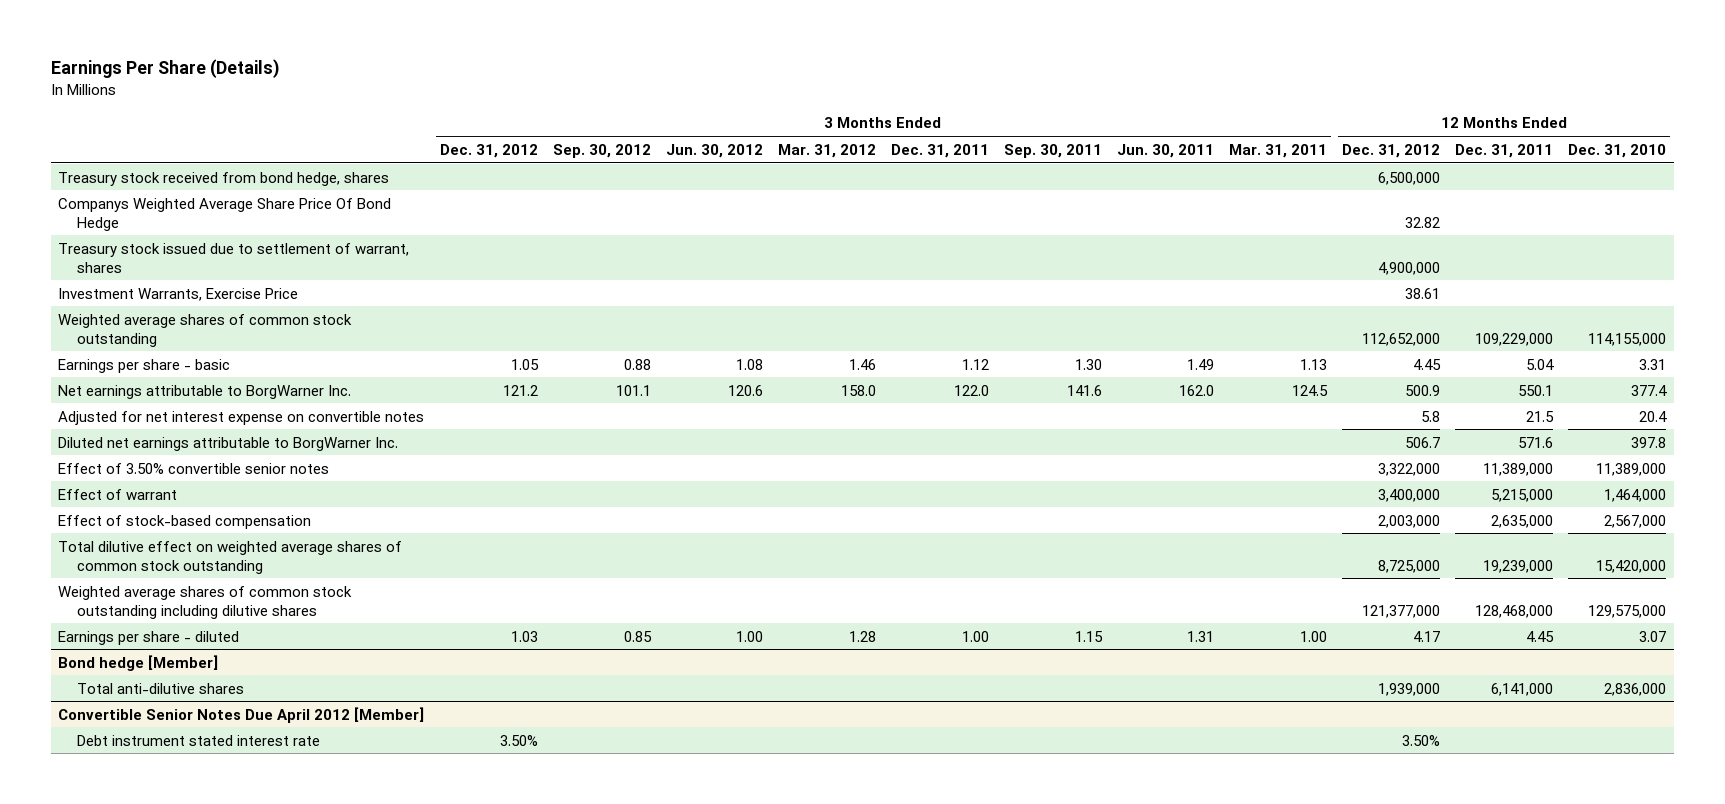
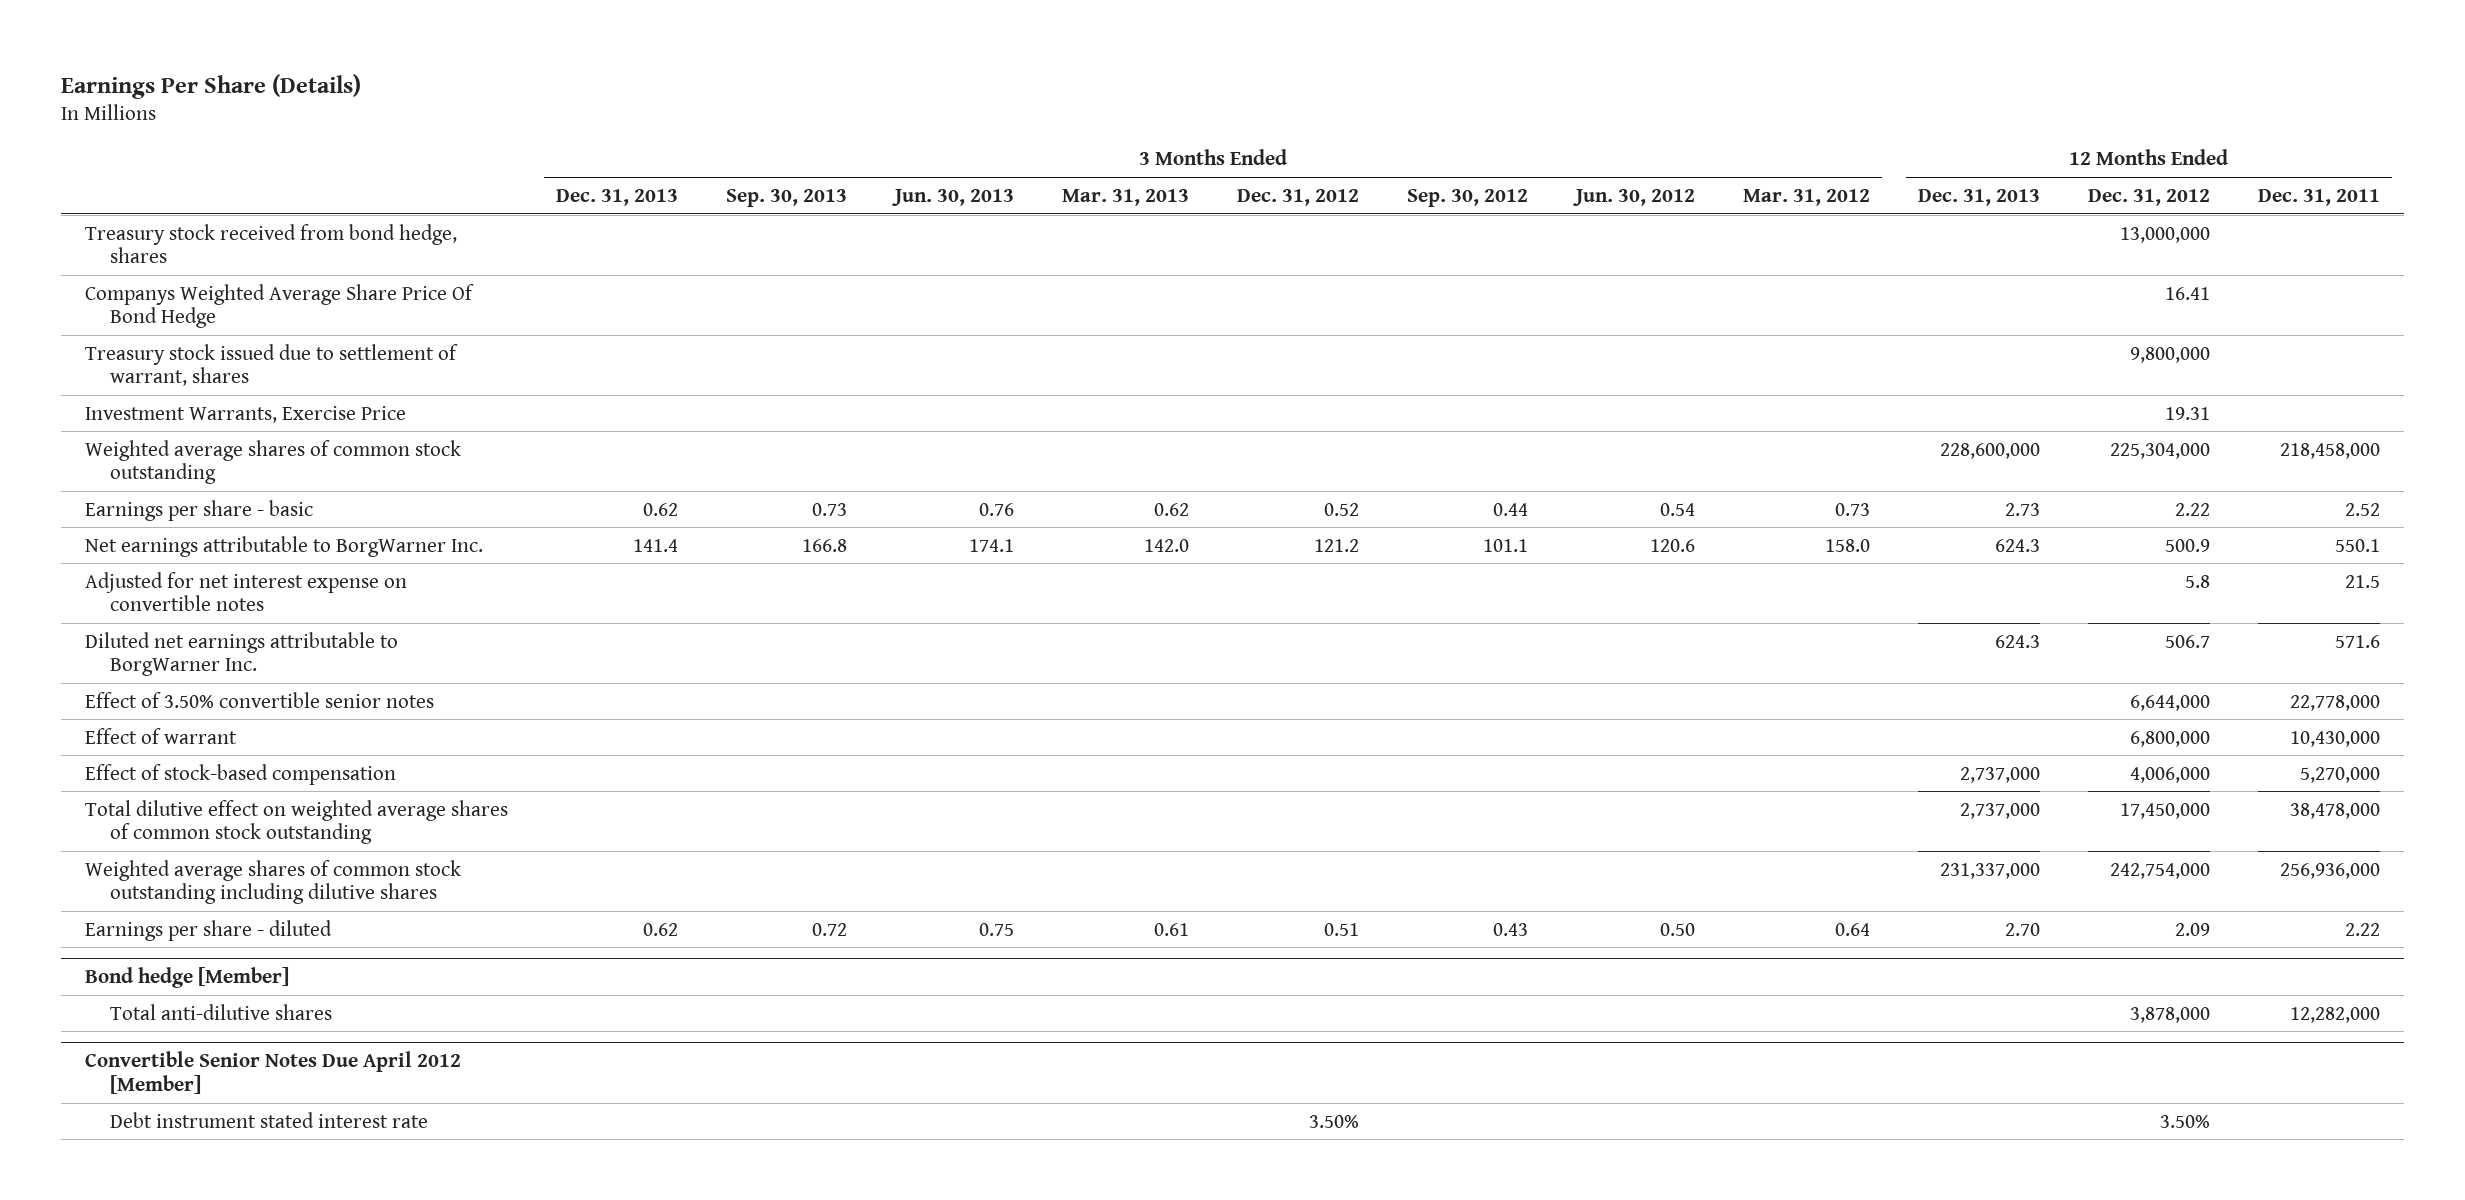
- | 3 Months Ended Dec. 31, 2012 | 3 Months Ended Sep. 30, 2012 | 3 Months Ended Jun. 30, 2012 | 3 Months Ended Mar. 31, 2012 | 3 Months Ended Dec. 31, 2011 | 3 Months Ended Sep. 30, 2011 | 3 Months Ended Jun. 30, 2011 | 3 Months Ended Mar. 31, 2011 | 12 Months Ended Dec. 31, 2012 | 12 Months Ended Dec. 31, 2011 | 12 Months Ended Dec. 31, 2010
+ | 3 Months Ended Dec. 31, 2013 | 3 Months Ended Sep. 30, 2013 | 3 Months Ended Jun. 30, 2013 | 3 Months Ended Mar. 31, 2013 | 3 Months Ended Dec. 31, 2012 | 3 Months Ended Sep. 30, 2012 | 3 Months Ended Jun. 30, 2012 | 3 Months Ended Mar. 31, 2012 | 12 Months Ended Dec. 31, 2013 | 12 Months Ended Dec. 31, 2012 | 12 Months Ended Dec. 31, 2011
- Treasury stock received from bond hedge, shares | | | | | | | | | 6,500,000 | |
- Companys Weighted Average Share Price Of Bond Hedge | | | | | | | | | 32.82 | |
- Treasury stock issued due to settlement of warrant, shares | | | | | | | | | 4,900,000 | |
- Investment Warrants, Exercise Price | | | | | | | | | 38.61 | |
- Weighted average shares of common stock outstanding | | | | | | | | | 112,652,000 | 109,229,000 | 114,155,000
- Earnings per share - basic | 1.05 | 0.88 | 1.08 | 1.46 | 1.12 | 1.30 | 1.49 | 1.13 | 4.45 | 5.04 | 3.31
+ Treasury stock received from bond hedge, shares | | | | | | | | | | 13,000,000 |
+ Companys Weighted Average Share Price Of Bond Hedge | | | | | | | | | | 16.41 |
+ Treasury stock issued due to settlement of warrant, shares | | | | | | | | | | 9,800,000 |
+ Investment Warrants, Exercise Price | | | | | | | | | | 19.31 |
+ Weighted average shares of common stock outstanding | | | | | | | | | 228,600,000 | 225,304,000 | 218,458,000
+ Earnings per share - basic | 0.62 | 0.73 | 0.76 | 0.62 | 0.52 | 0.44 | 0.54 | 0.73 | 2.73 | 2.22 | 2.52
- Effect of 3.50% convertible senior notes | | | | | | | | | 3,322,000 | 11,389,000 | 11,389,000
- Effect of warrant | | | | | | | | | 3,400,000 | 5,215,000 | 1,464,000
- Effect of stock-based compensation | | | | | | | | | 2,003,000 | 2,635,000 | 2,567,000
- Total dilutive effect on weighted average shares of common stock outstanding | | | | | | | | | 8,725,000 | 19,239,000 | 15,420,000
- Weighted average shares of common stock outstanding including dilutive shares | | | | | | | | | 121,377,000 | 128,468,000 | 129,575,000
- Earnings per share - diluted | 1.03 | 0.85 | 1.00 | 1.28 | 1.00 | 1.15 | 1.31 | 1.00 | 4.17 | 4.45 | 3.07
+ Effect of 3.50% convertible senior notes | | | | | | | | | | 6,644,000 | 22,778,000
+ Effect of warrant | | | | | | | | | | 6,800,000 | 10,430,000
+ Effect of stock-based compensation | | | | | | | | | 2,737,000 | 4,006,000 | 5,270,000
+ Total dilutive effect on weighted average shares of common stock outstanding | | | | | | | | | 2,737,000 | 17,450,000 | 38,478,000
+ Weighted average shares of common stock outstanding including dilutive shares | | | | | | | | | 231,337,000 | 242,754,000 | 256,936,000
+ Earnings per share - diluted | 0.62 | 0.72 | 0.75 | 0.61 | 0.51 | 0.43 | 0.50 | 0.64 | 2.70 | 2.09 | 2.22
@ Bond hedge [Member]
- Total anti-dilutive shares | | | | | | | | | 1,939,000 | 6,141,000 | 2,836,000
+ Total anti-dilutive shares | | | | | | | | | | 3,878,000 | 12,282,000

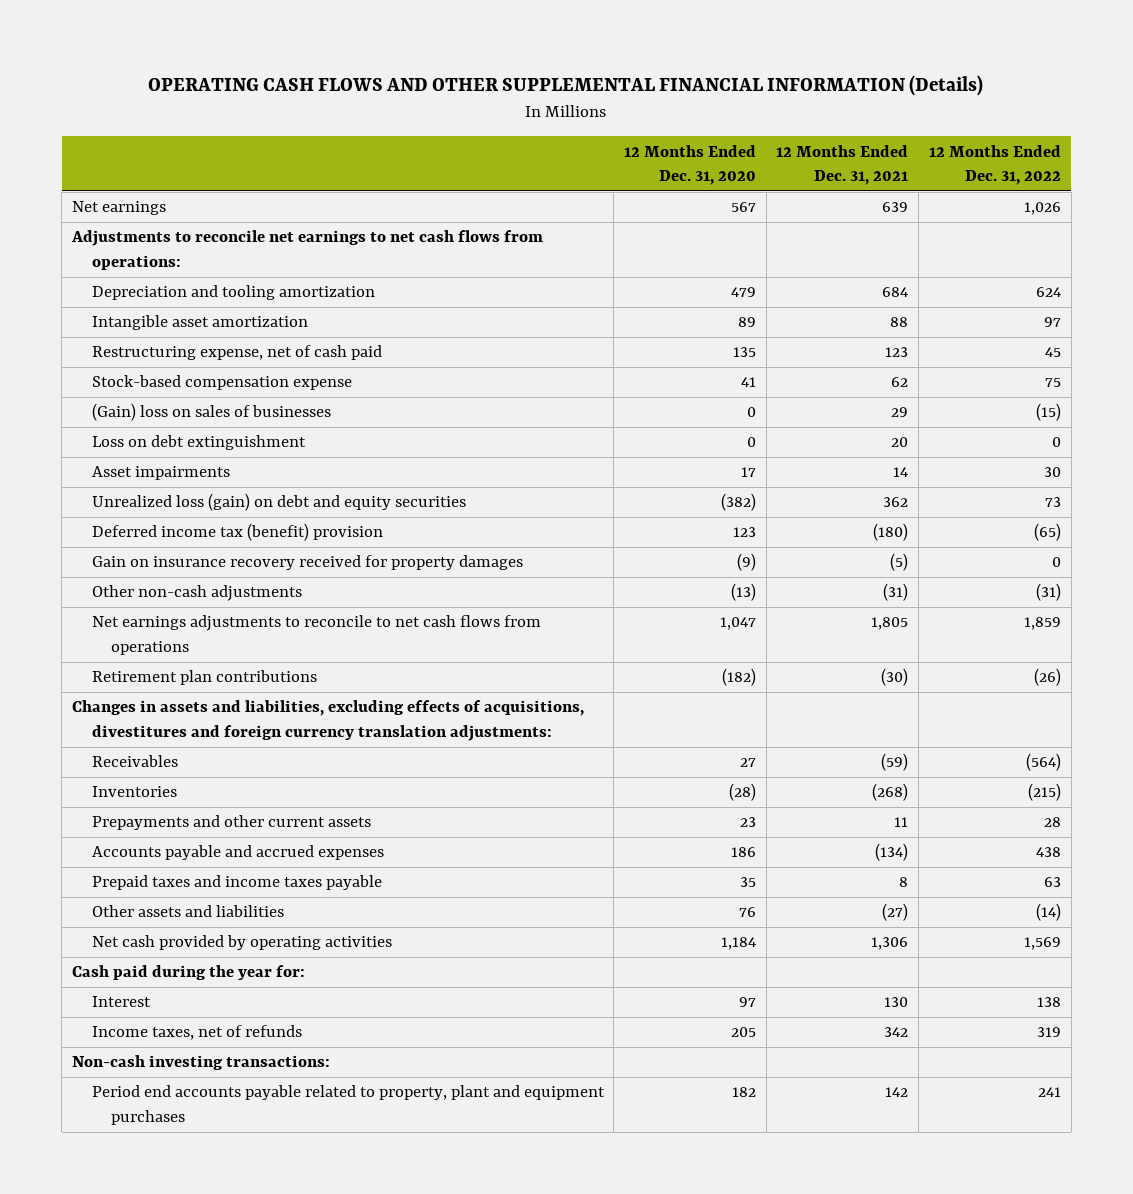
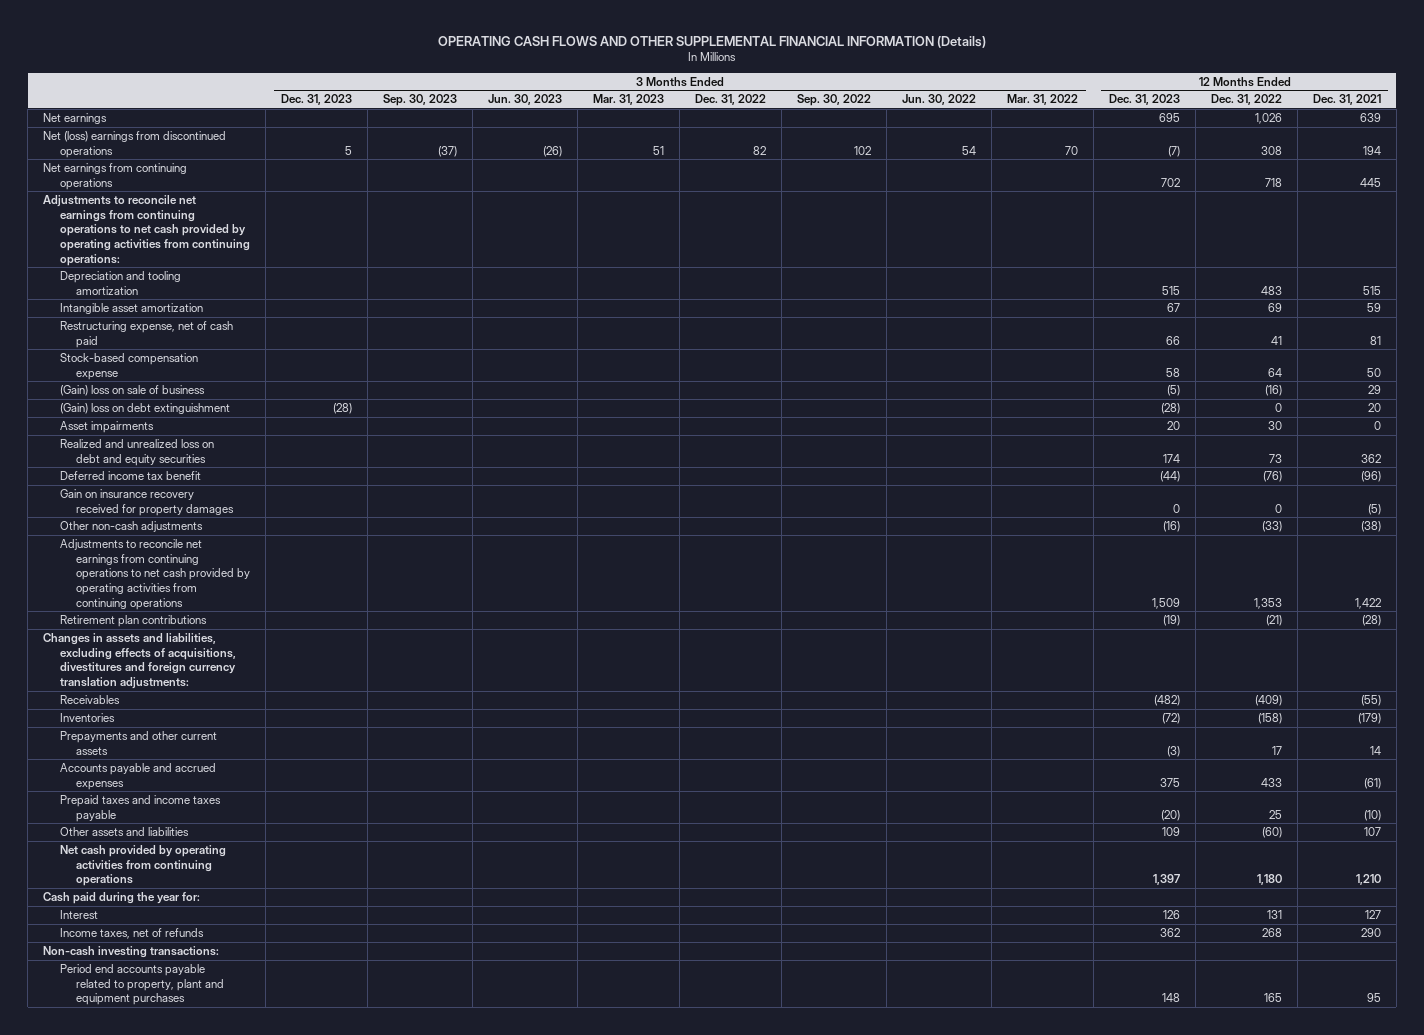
- | 12 Months Ended Dec. 31, 2020 | 12 Months Ended Dec. 31, 2021 | 12 Months Ended Dec. 31, 2022
+ | 3 Months Ended Dec. 31, 2023 | 3 Months Ended Sep. 30, 2023 | 3 Months Ended Jun. 30, 2023 | 3 Months Ended Mar. 31, 2023 | 3 Months Ended Dec. 31, 2022 | 3 Months Ended Sep. 30, 2022 | 3 Months Ended Jun. 30, 2022 | 3 Months Ended Mar. 31, 2022 | 12 Months Ended Dec. 31, 2023 | 12 Months Ended Dec. 31, 2022 | 12 Months Ended Dec. 31, 2021
- Adjustments to reconcile net earnings to net cash flows from operations:
- Depreciation and tooling amortization | 479 | 684 | 624
- Intangible asset amortization | 89 | 88 | 97
- Restructuring expense, net of cash paid | 135 | 123 | 45
- Stock-based compensation expense | 41 | 62 | 75
- (Gain) loss on sales of businesses | 0 | 29 | (15)
- Loss on debt extinguishment | 0 | 20 | 0
- Asset impairments | 17 | 14 | 30
- Unrealized loss (gain) on debt and equity securities | (382) | 362 | 73
- Deferred income tax (benefit) provision | 123 | (180) | (65)
+ Net (loss) earnings from discontinued operations | 5 | (37) | (26) | 51 | 82 | 102 | 54 | 70 | (7) | 308 | 194
+ Net earnings from continuing operations | | | | | | | | | 702 | 718 | 445
+ Adjustments to reconcile net earnings from continuing operations to net cash provided by operating activities from continuing operations:
+ Depreciation and tooling amortization | | | | | | | | | 515 | 483 | 515
+ Intangible asset amortization | | | | | | | | | 67 | 69 | 59
+ Restructuring expense, net of cash paid | | | | | | | | | 66 | 41 | 81
+ Stock-based compensation expense | | | | | | | | | 58 | 64 | 50
+ (Gain) loss on sale of business | | | | | | | | | (5) | (16) | 29
+ (Gain) loss on debt extinguishment | (28) | | | | | | | | (28) | 0 | 20
+ Asset impairments | | | | | | | | | 20 | 30 | 0
+ Realized and unrealized loss on debt and equity securities | | | | | | | | | 174 | 73 | 362
+ Deferred income tax benefit | | | | | | | | | (44) | (76) | (96)
- Other non-cash adjustments | (13) | (31) | (31)
- Net earnings adjustments to reconcile to net cash flows from operations | 1,047 | 1,805 | 1,859
- Retirement plan contributions | (182) | (30) | (26)
+ Other non-cash adjustments | | | | | | | | | (16) | (33) | (38)
+ Adjustments to reconcile net earnings from continuing operations to net cash provided by operating activities from continuing operations | | | | | | | | | 1,509 | 1,353 | 1,422
+ Retirement plan contributions | | | | | | | | | (19) | (21) | (28)
- Receivables | 27 | (59) | (564)
- Inventories | (28) | (268) | (215)
- Prepayments and other current assets | 23 | 11 | 28
- Accounts payable and accrued expenses | 186 | (134) | 438
- Prepaid taxes and income taxes payable | 35 | 8 | 63
- Other assets and liabilities | 76 | (27) | (14)
- Net cash provided by operating activities | 1,184 | 1,306 | 1,569
+ Receivables | | | | | | | | | (482) | (409) | (55)
+ Inventories | | | | | | | | | (72) | (158) | (179)
+ Prepayments and other current assets | | | | | | | | | (3) | 17 | 14
+ Accounts payable and accrued expenses | | | | | | | | | 375 | 433 | (61)
+ Prepaid taxes and income taxes payable | | | | | | | | | (20) | 25 | (10)
+ Other assets and liabilities | | | | | | | | | 109 | (60) | 107
+ Net cash provided by operating activities from continuing operations | | | | | | | | | 1,397 | 1,180 | 1,210
- Interest | 97 | 130 | 138
- Income taxes, net of refunds | 205 | 342 | 319
+ Interest | | | | | | | | | 126 | 131 | 127
+ Income taxes, net of refunds | | | | | | | | | 362 | 268 | 290
- Period end accounts payable related to property, plant and equipment purchases | 182 | 142 | 241
+ Period end accounts payable related to property, plant and equipment purchases | | | | | | | | | 148 | 165 | 95

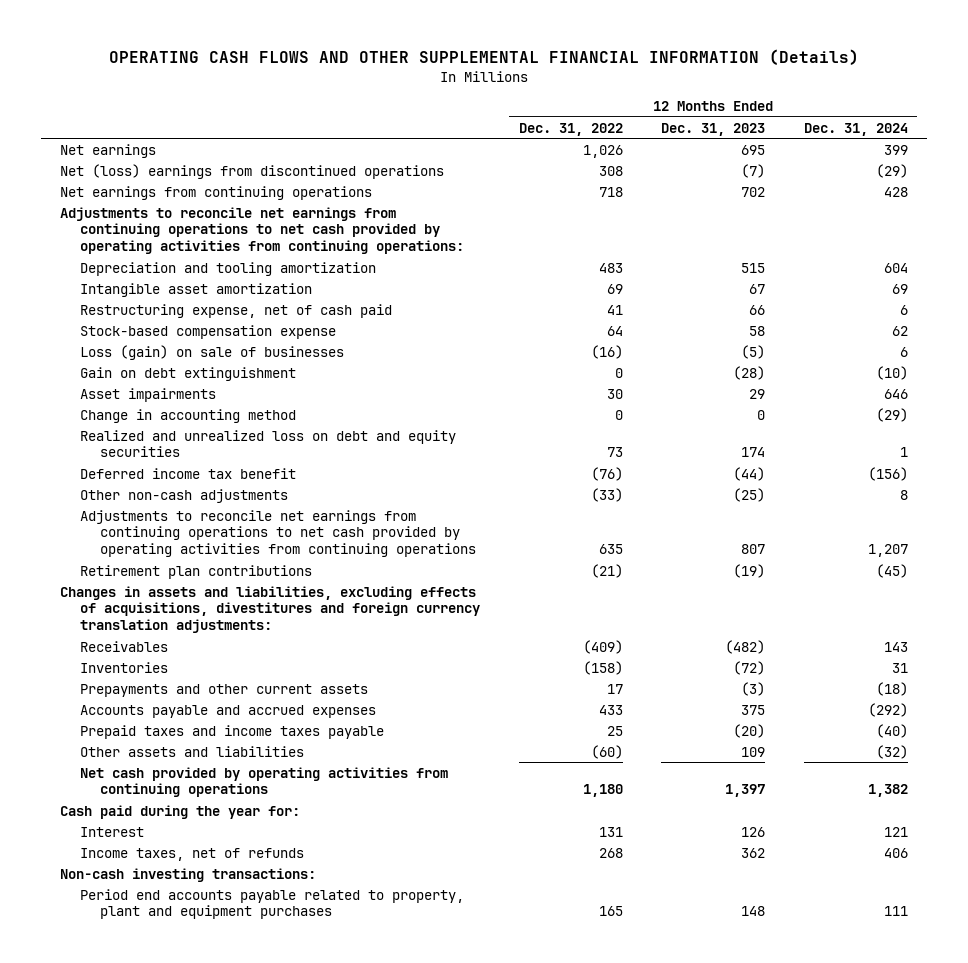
- | 3 Months Ended Dec. 31, 2023 | 3 Months Ended Sep. 30, 2023 | 3 Months Ended Jun. 30, 2023 | 3 Months Ended Mar. 31, 2023 | 3 Months Ended Dec. 31, 2022 | 3 Months Ended Sep. 30, 2022 | 3 Months Ended Jun. 30, 2022 | 3 Months Ended Mar. 31, 2022 | 12 Months Ended Dec. 31, 2023 | 12 Months Ended Dec. 31, 2022 | 12 Months Ended Dec. 31, 2021
+ | 12 Months Ended Dec. 31, 2022 | 12 Months Ended Dec. 31, 2023 | 12 Months Ended Dec. 31, 2024
- (Gain) loss on sale of business | | | | | | | | | (5) | (16) | 29
- (Gain) loss on debt extinguishment | (28) | | | | | | | | (28) | 0 | 20
- Asset impairments | | | | | | | | | 20 | 30 | 0
+ Loss (gain) on sale of businesses | (16) | (5) | 6
+ Gain on debt extinguishment | 0 | (28) | (10)
+ Asset impairments | 30 | 29 | 646
+ Change in accounting method | 0 | 0 | (29)
- Gain on insurance recovery received for property damages | | | | | | | | | 0 | 0 | (5)
- Other non-cash adjustments | | | | | | | | | (16) | (33) | (38)
- Adjustments to reconcile net earnings from continuing operations to net cash provided by operating activities from continuing operations | | | | | | | | | 1,509 | 1,353 | 1,422
+ Other non-cash adjustments | (33) | (25) | 8
+ Adjustments to reconcile net earnings from continuing operations to net cash provided by operating activities from continuing operations | 635 | 807 | 1,207

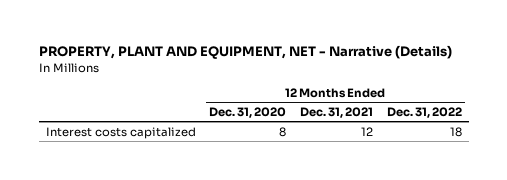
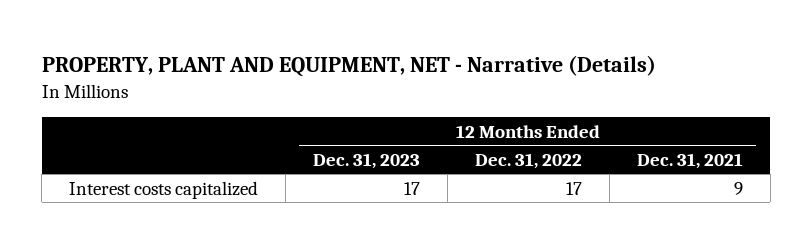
- | 12 Months Ended Dec. 31, 2020 | 12 Months Ended Dec. 31, 2021 | 12 Months Ended Dec. 31, 2022
+ | 12 Months Ended Dec. 31, 2023 | 12 Months Ended Dec. 31, 2022 | 12 Months Ended Dec. 31, 2021
- Interest costs capitalized | 8 | 12 | 18
+ Interest costs capitalized | 17 | 17 | 9

